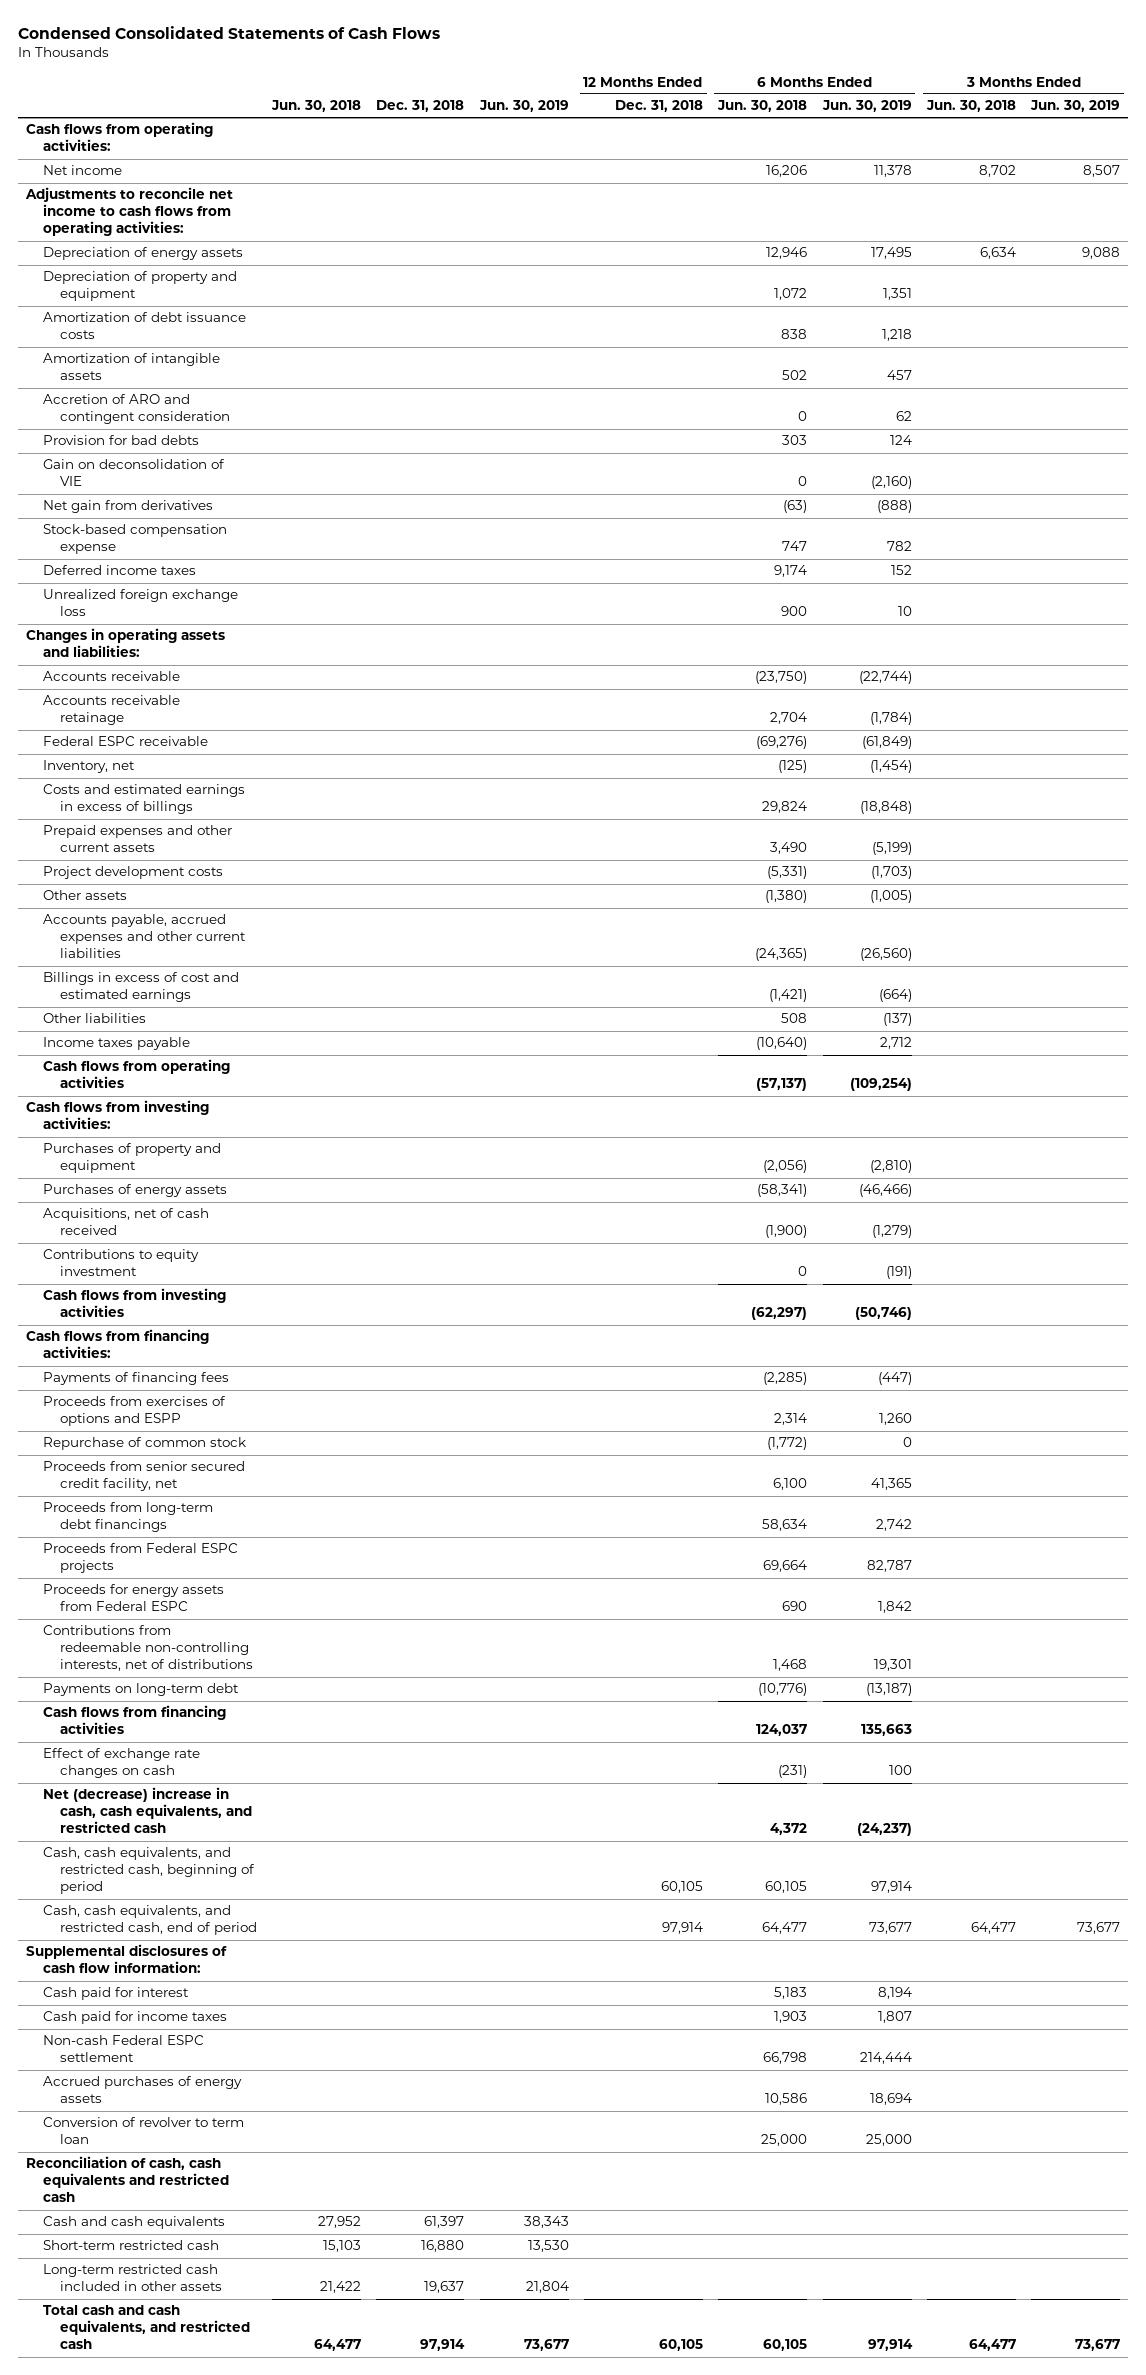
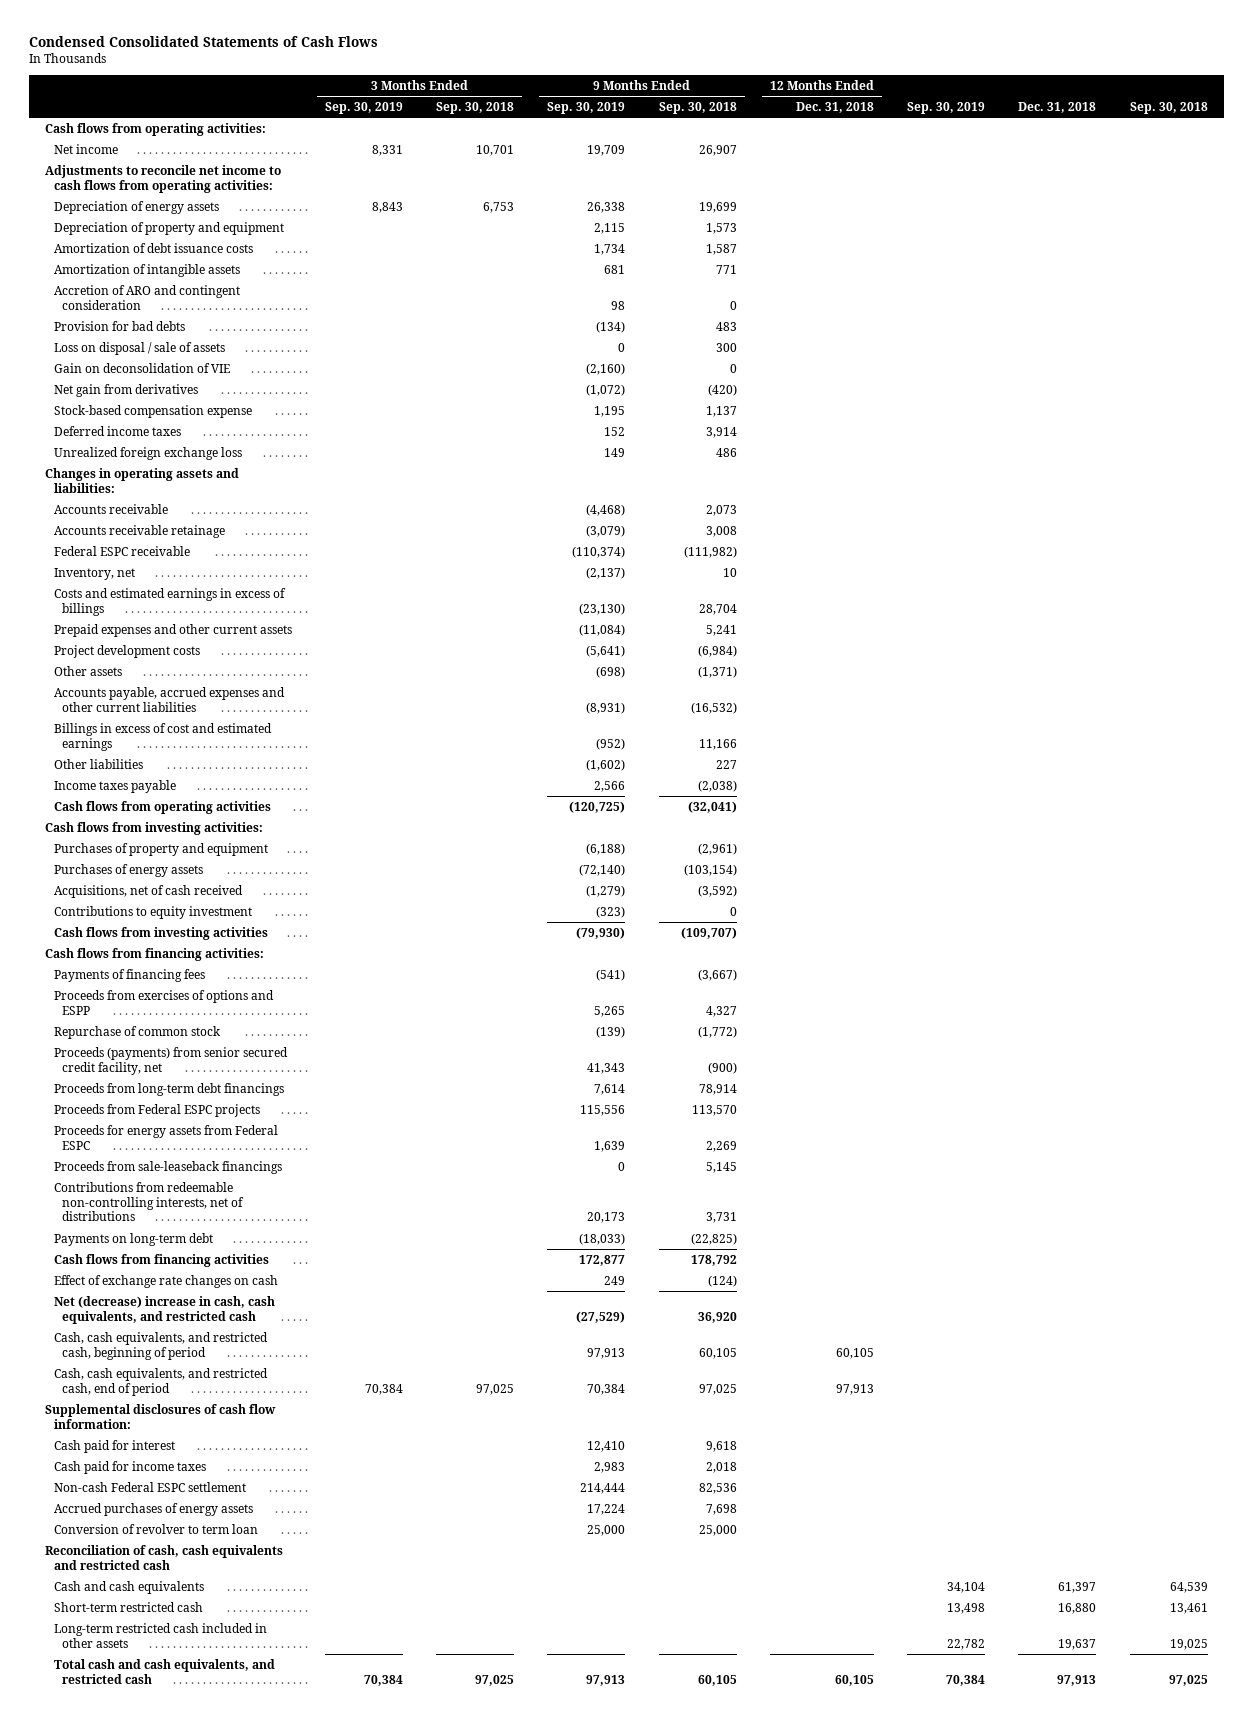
- | Jun. 30, 2018 | Dec. 31, 2018 | Jun. 30, 2019 | 12 Months Ended Dec. 31, 2018 | 6 Months Ended Jun. 30, 2018 | 6 Months Ended Jun. 30, 2019 | 3 Months Ended Jun. 30, 2018 | 3 Months Ended Jun. 30, 2019
+ | 3 Months Ended Sep. 30, 2019 | 3 Months Ended Sep. 30, 2018 | 9 Months Ended Sep. 30, 2019 | 9 Months Ended Sep. 30, 2018 | 12 Months Ended Dec. 31, 2018 | Sep. 30, 2019 | Dec. 31, 2018 | Sep. 30, 2018
+ Loss on disposal / sale of assets | | | 0 | 300 | | | |
- Proceeds from senior secured credit facility, net | | | | | 6,100 | 41,365 | |
+ Proceeds (payments) from senior secured credit facility, net | | | 41,343 | (900) | | | |
+ Proceeds from sale-leaseback financings | | | 0 | 5,145 | | | |
- Cash, cash equivalents, and restricted cash, end of period | | | | 97,914 | 64,477 | 73,677 | 64,477 | 73,677
+ Cash, cash equivalents, and restricted cash, end of period | 70,384 | 97,025 | 70,384 | 97,025 | 97,913 | | |
- Total cash and cash equivalents, and restricted cash | 64,477 | 97,914 | 73,677 | 60,105 | 60,105 | 97,914 | 64,477 | 73,677
+ Total cash and cash equivalents, and restricted cash | 70,384 | 97,025 | 97,913 | 60,105 | 60,105 | 70,384 | 97,913 | 97,025

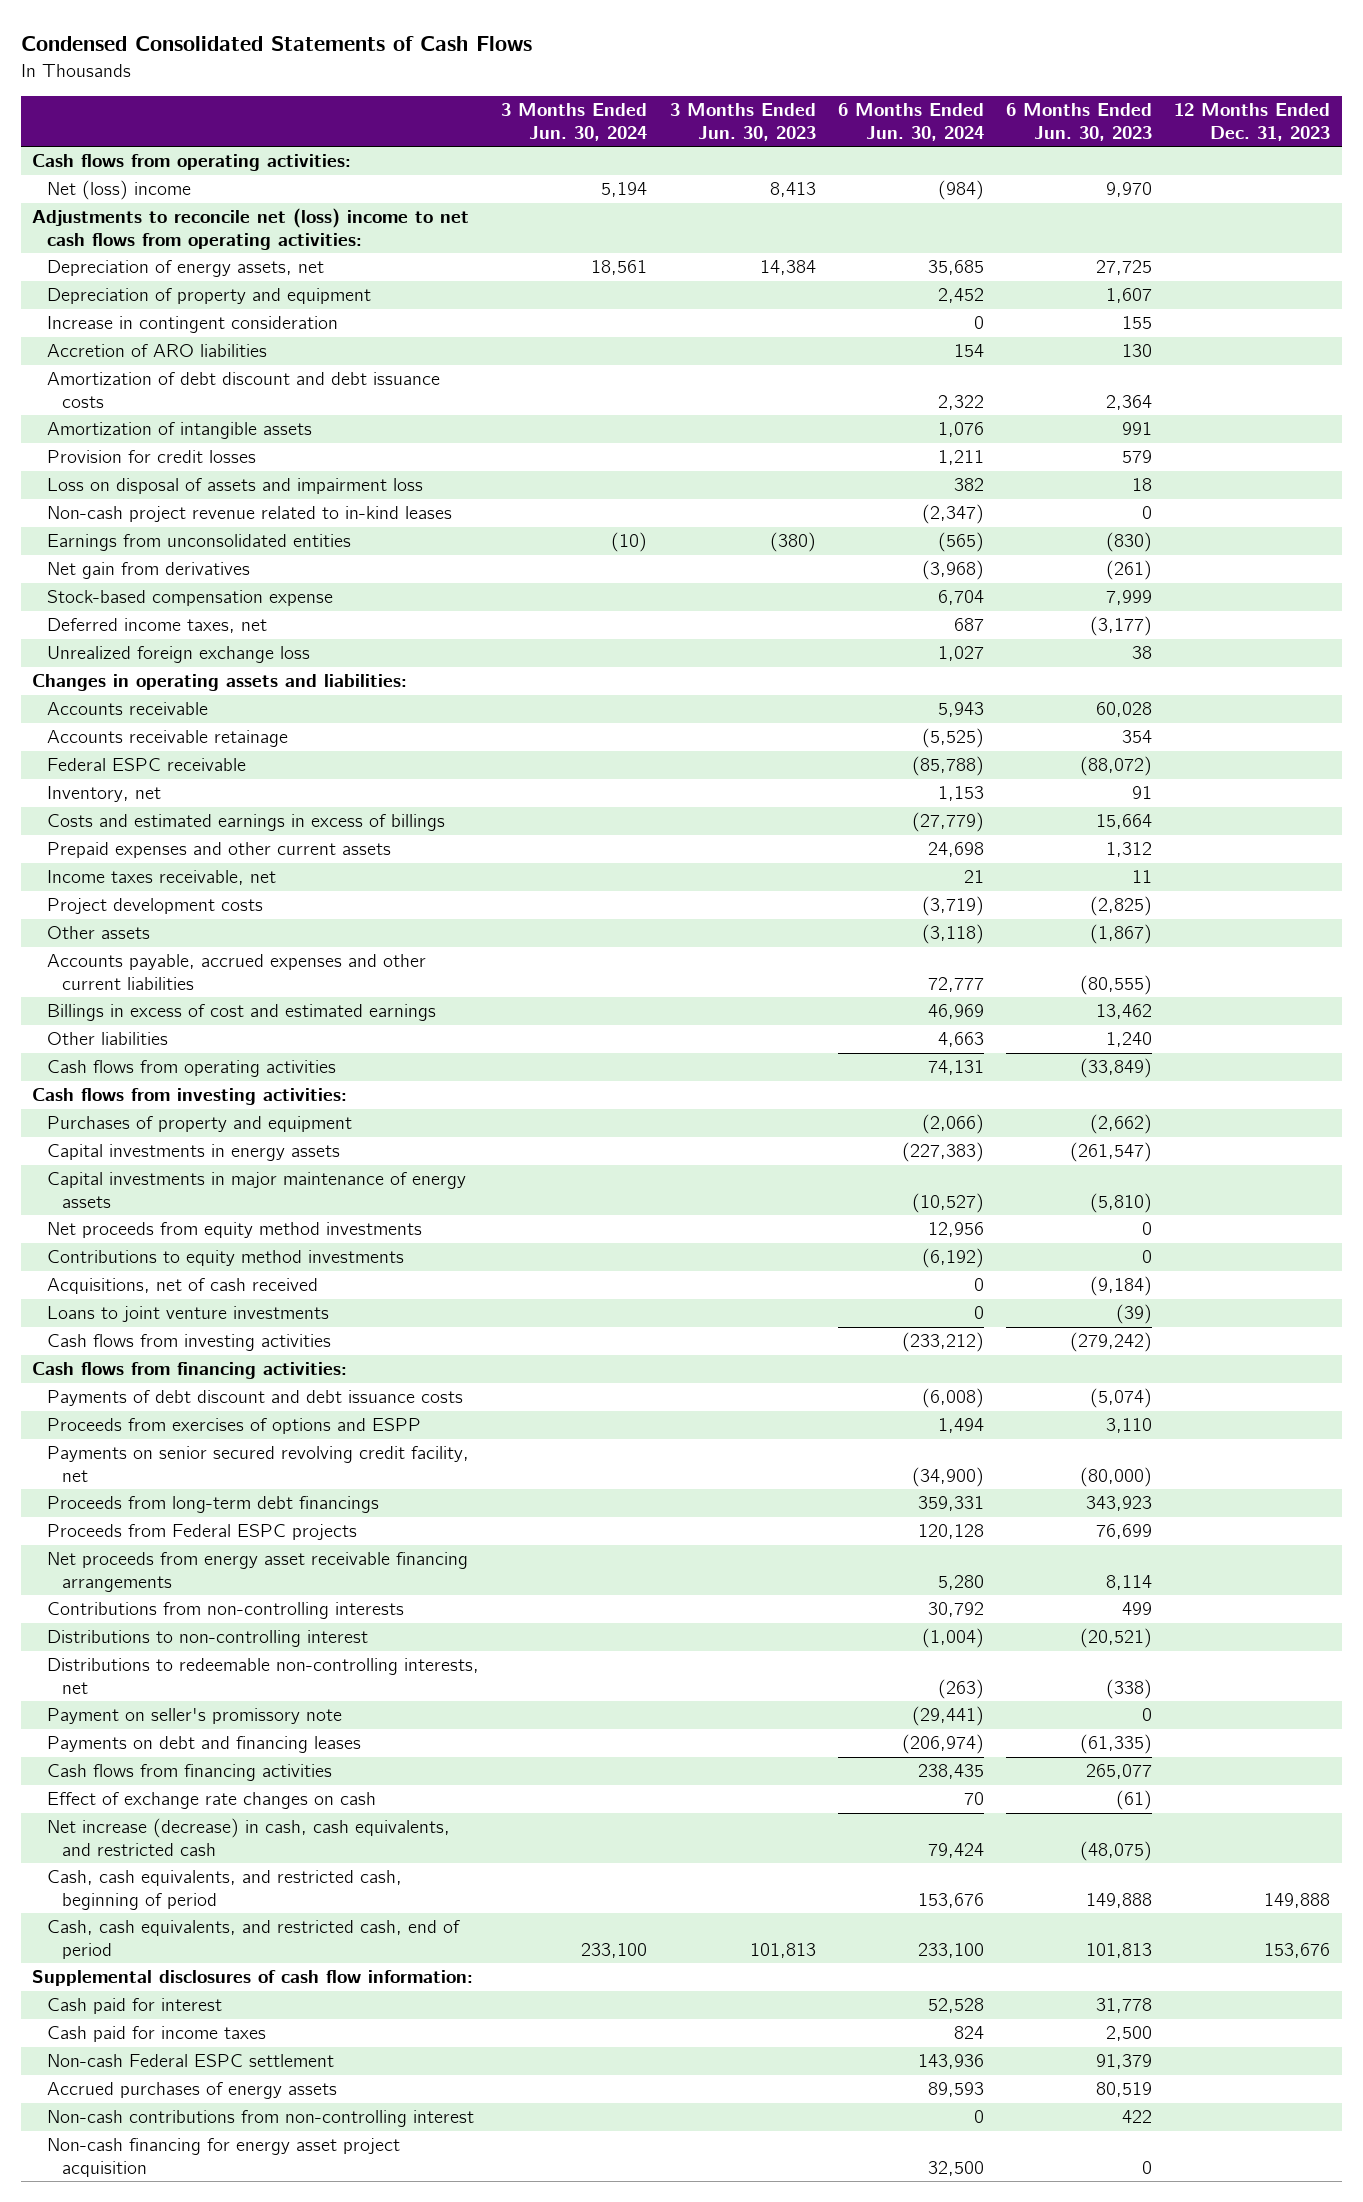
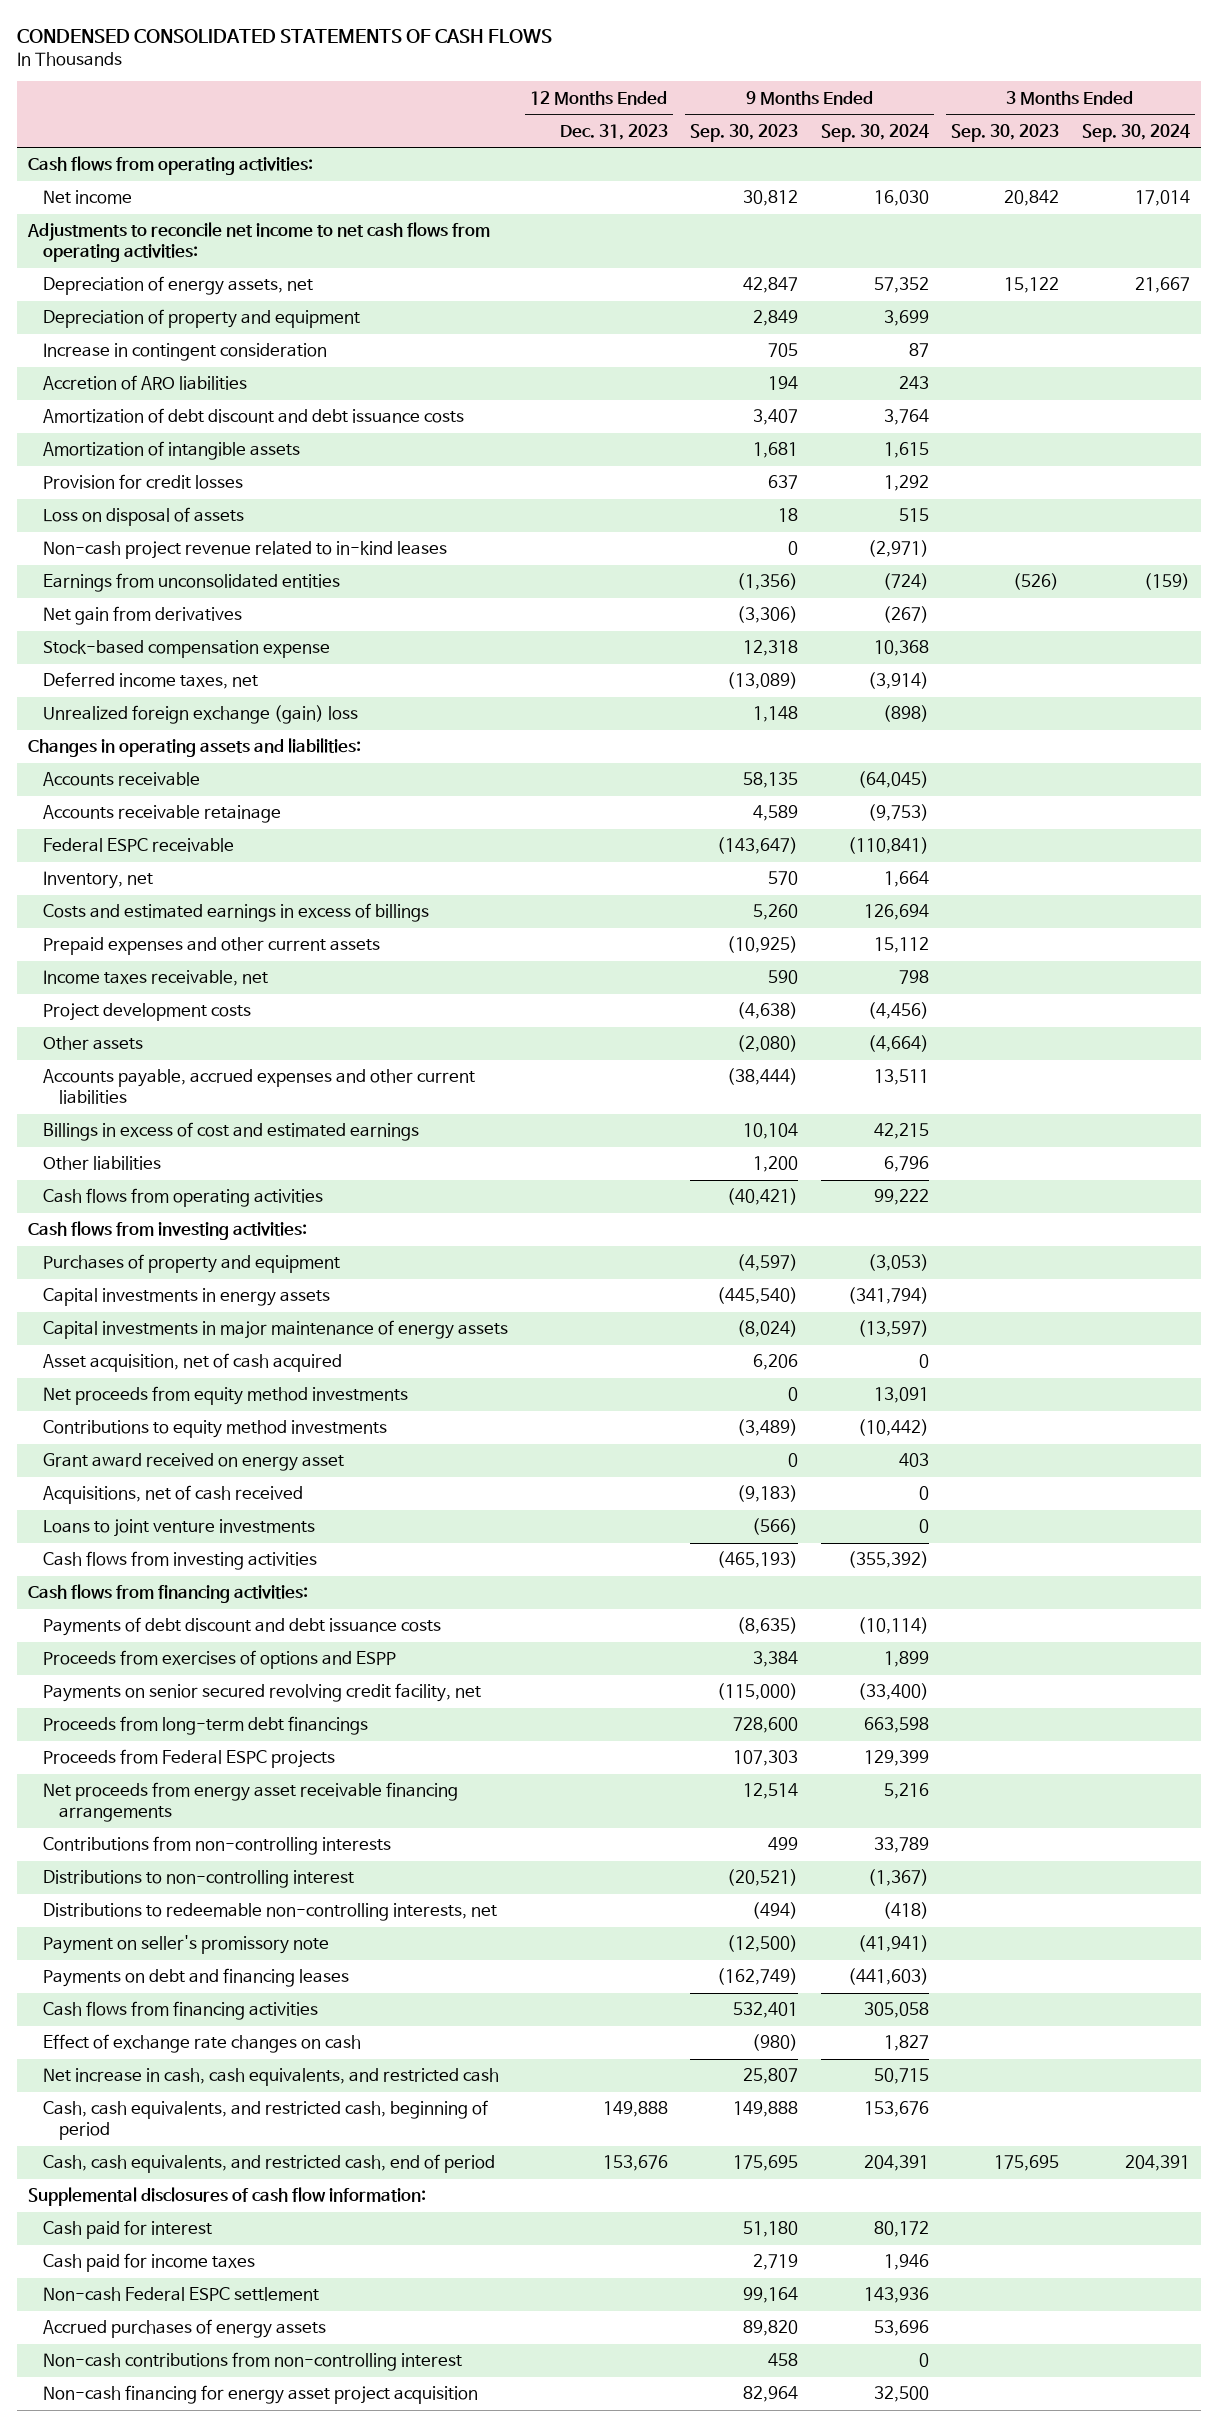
- Condensed Consolidated Statements of Cash Flows
+ CONDENSED CONSOLIDATED STATEMENTS OF CASH FLOWS
- | 3 Months Ended Jun. 30, 2024 | 3 Months Ended Jun. 30, 2023 | 6 Months Ended Jun. 30, 2024 | 6 Months Ended Jun. 30, 2023 | 12 Months Ended Dec. 31, 2023
+ | 12 Months Ended Dec. 31, 2023 | 9 Months Ended Sep. 30, 2023 | 9 Months Ended Sep. 30, 2024 | 3 Months Ended Sep. 30, 2023 | 3 Months Ended Sep. 30, 2024
- Net (loss) income | 5,194 | 8,413 | (984) | 9,970 |
- Adjustments to reconcile net (loss) income to net cash flows from operating activities:
+ Net income | | 30,812 | 16,030 | 20,842 | 17,014
+ Adjustments to reconcile net income to net cash flows from operating activities:
- Loss on disposal of assets and impairment loss | | | 382 | 18 |
+ Loss on disposal of assets | | 18 | 515 | |
- Unrealized foreign exchange loss | | | 1,027 | 38 |
+ Unrealized foreign exchange (gain) loss | | 1,148 | (898) | |
+ Asset acquisition, net of cash acquired | | 6,206 | 0 | |
+ Grant award received on energy asset | | 0 | 403 | |
- Net increase (decrease) in cash, cash equivalents, and restricted cash | | | 79,424 | (48,075) |
+ Net increase in cash, cash equivalents, and restricted cash | | 25,807 | 50,715 | |

